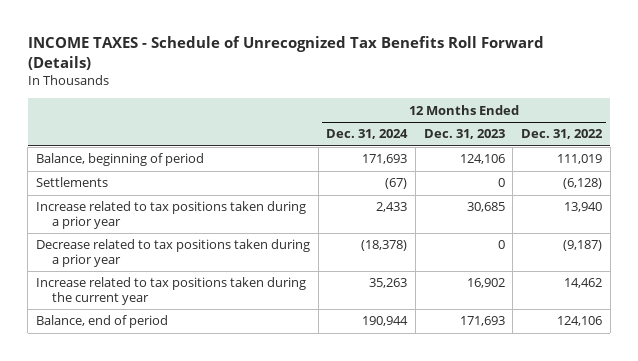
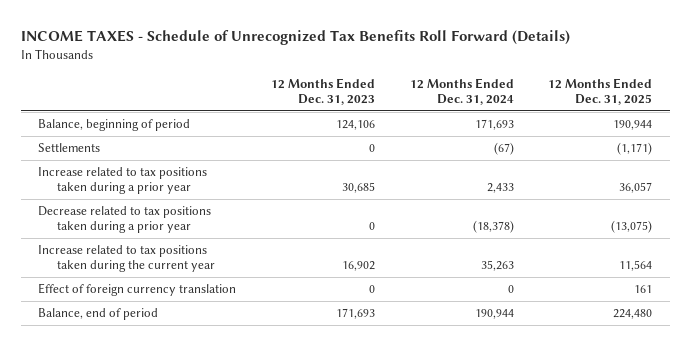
- | 12 Months Ended Dec. 31, 2024 | 12 Months Ended Dec. 31, 2023 | 12 Months Ended Dec. 31, 2022
+ | 12 Months Ended Dec. 31, 2023 | 12 Months Ended Dec. 31, 2024 | 12 Months Ended Dec. 31, 2025
+ Effect of foreign currency translation | 0 | 0 | 161

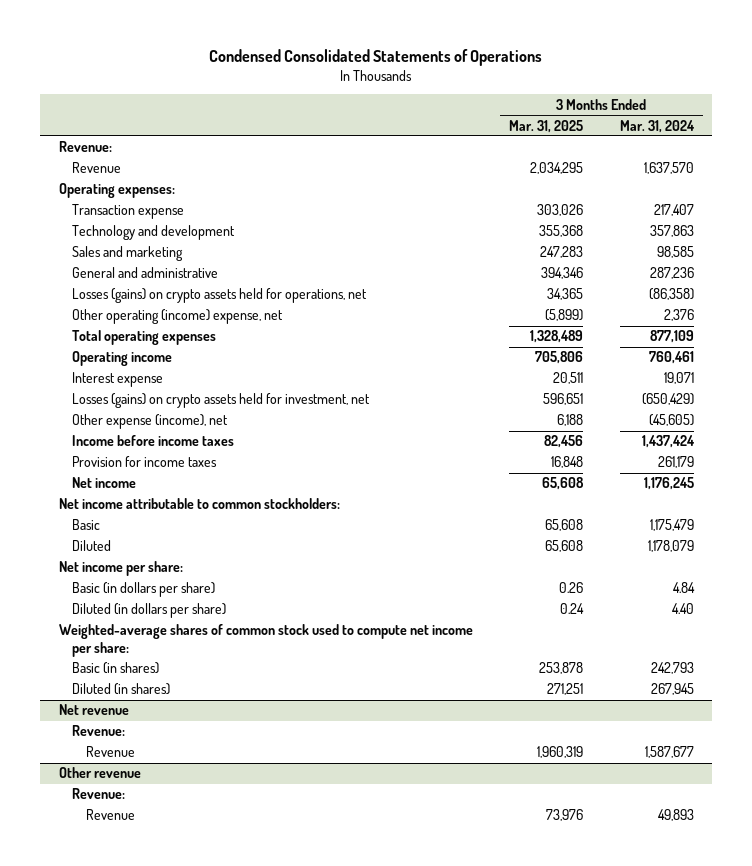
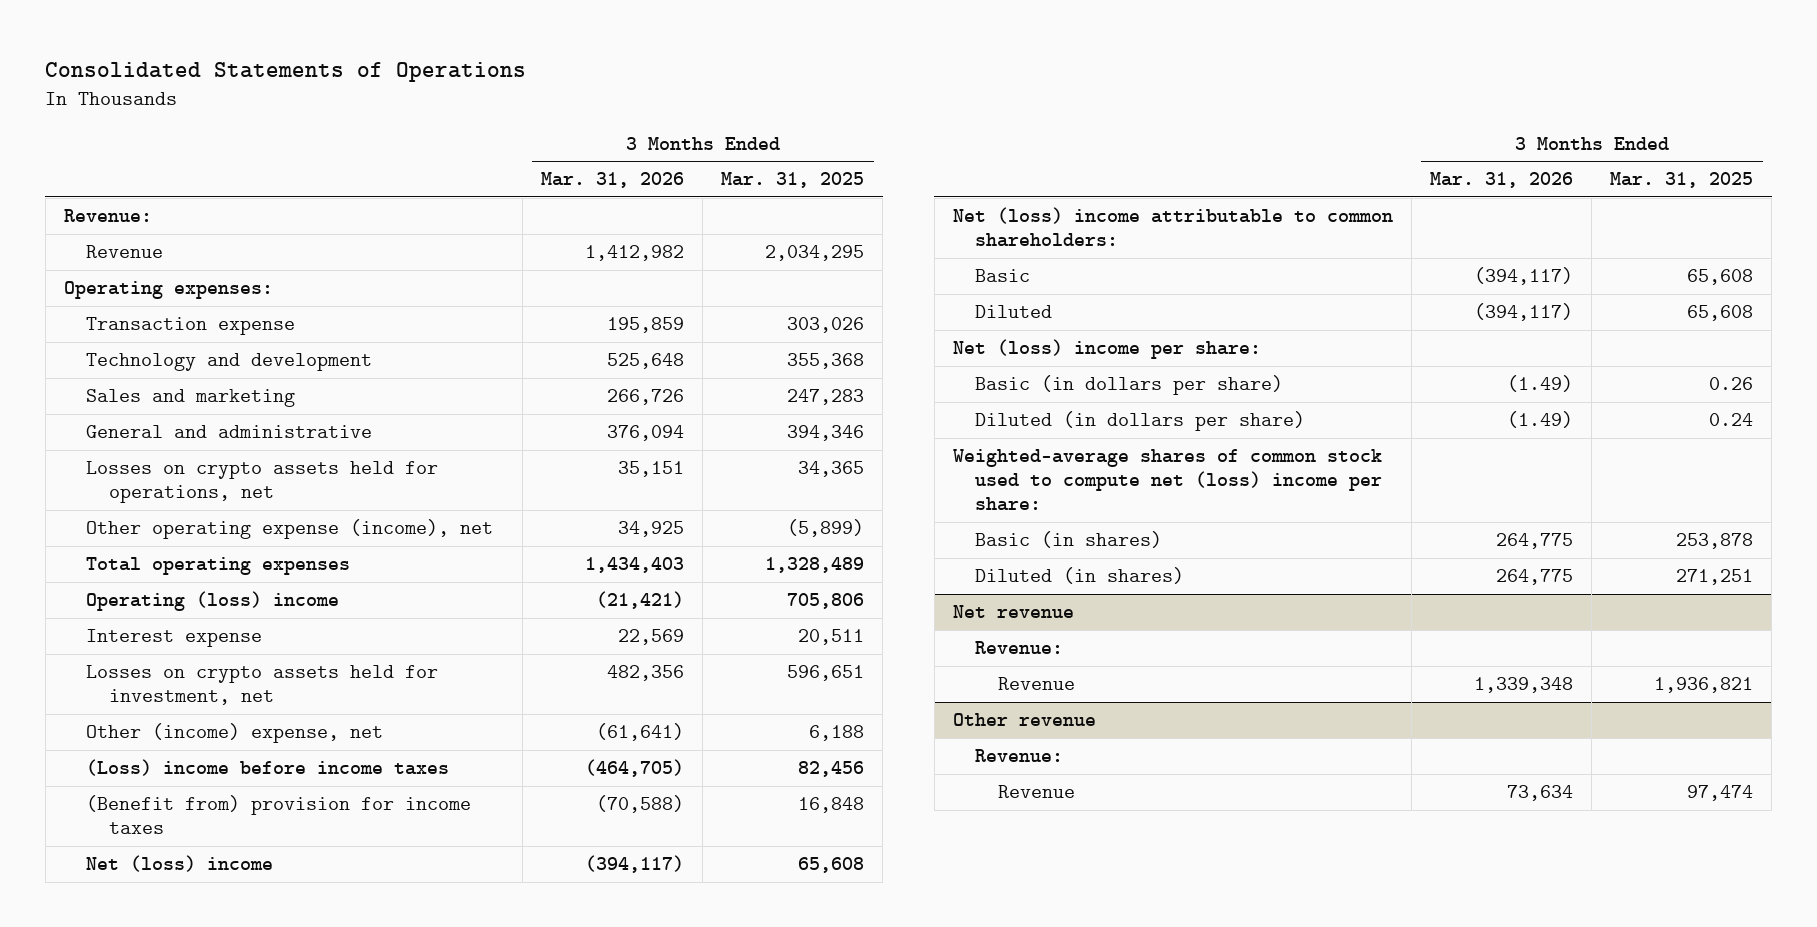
- Condensed Consolidated Statements of Operations
+ Consolidated Statements of Operations
- | 3 Months Ended Mar. 31, 2025 | 3 Months Ended Mar. 31, 2024
+ | 3 Months Ended Mar. 31, 2026 | 3 Months Ended Mar. 31, 2025
- Losses (gains) on crypto assets held for operations, net | 34,365 | (86,358)
- Other operating (income) expense, net | (5,899) | 2,376
+ Losses on crypto assets held for operations, net | 35,151 | 34,365
+ Other operating expense (income), net | 34,925 | (5,899)
- Operating income | 705,806 | 760,461
+ Operating (loss) income | (21,421) | 705,806
- Losses (gains) on crypto assets held for investment, net | 596,651 | (650,429)
- Other expense (income), net | 6,188 | (45,605)
- Income before income taxes | 82,456 | 1,437,424
- Provision for income taxes | 16,848 | 261,179
- Net income | 65,608 | 1,176,245
- Net income attributable to common stockholders:
+ Losses on crypto assets held for investment, net | 482,356 | 596,651
+ Other (income) expense, net | (61,641) | 6,188
+ (Loss) income before income taxes | (464,705) | 82,456
+ (Benefit from) provision for income taxes | (70,588) | 16,848
+ Net (loss) income | (394,117) | 65,608
+ Net (loss) income attributable to common shareholders:
- Net income per share:
+ Net (loss) income per share:
- Weighted-average shares of common stock used to compute net income per share:
+ Weighted-average shares of common stock used to compute net (loss) income per share:
@ Net revenue
- Revenue | 1,960,319 | 1,587,677
+ Revenue | 1,339,348 | 1,936,821
@ Other revenue
- Revenue | 73,976 | 49,893
+ Revenue | 73,634 | 97,474

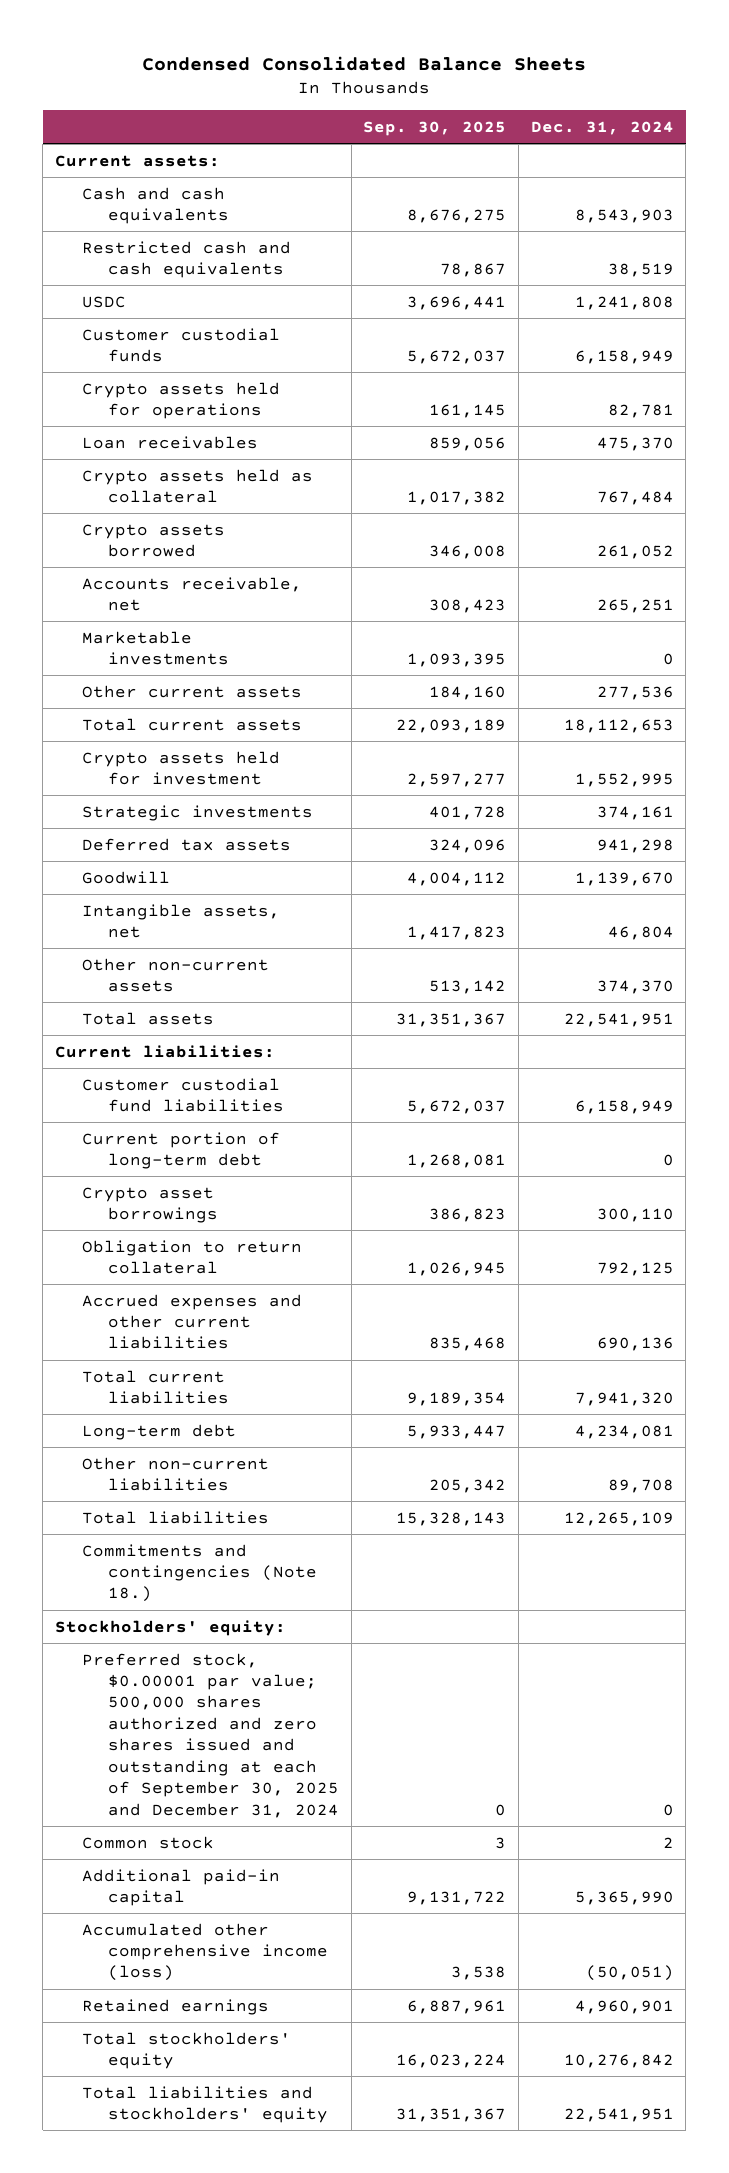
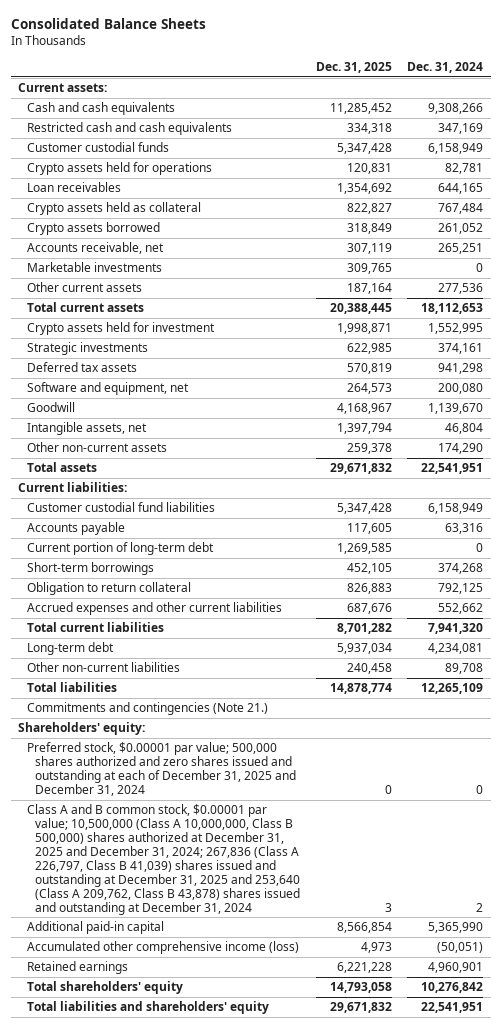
- Condensed Consolidated Balance Sheets
+ Consolidated Balance Sheets
- | Sep. 30, 2025 | Dec. 31, 2024
+ | Dec. 31, 2025 | Dec. 31, 2024
- Cash and cash equivalents | 8,676,275 | 8,543,903
- Restricted cash and cash equivalents | 78,867 | 38,519
- USDC | 3,696,441 | 1,241,808
+ Cash and cash equivalents | 11,285,452 | 9,308,266
+ Restricted cash and cash equivalents | 334,318 | 347,169
- Loan receivables | 859,056 | 475,370
+ Loan receivables | 1,354,692 | 644,165
+ Software and equipment, net | 264,573 | 200,080
- Other non-current assets | 513,142 | 374,370
+ Other non-current assets | 259,378 | 174,290
+ Accounts payable | 117,605 | 63,316
- Crypto asset borrowings | 386,823 | 300,110
+ Short-term borrowings | 452,105 | 374,268
- Accrued expenses and other current liabilities | 835,468 | 690,136
+ Accrued expenses and other current liabilities | 687,676 | 552,662
- Commitments and contingencies (Note 18.)
- Stockholders' equity:
- Preferred stock, $0.00001 par value; 500,000 shares authorized and zero shares issued and outstanding at each of September 30, 2025 and December 31, 2024 | 0 | 0
- Common stock | 3 | 2
+ Commitments and contingencies (Note 21.)
+ Shareholders' equity:
+ Preferred stock, $0.00001 par value; 500,000 shares authorized and zero shares issued and outstanding at each of December 31, 2025 and December 31, 2024 | 0 | 0
+ Class A and B common stock, $0.00001 par value; 10,500,000 (Class A 10,000,000, Class B 500,000) shares authorized at December 31, 2025 and December 31, 2024; 267,836 (Class A 226,797, Class B 41,039) shares issued and outstanding at December 31, 2025 and 253,640 (Class A 209,762, Class B 43,878) shares issued and outstanding at December 31, 2024 | 3 | 2
- Total stockholders' equity | 16,023,224 | 10,276,842
- Total liabilities and stockholders' equity | 31,351,367 | 22,541,951
+ Total shareholders' equity | 14,793,058 | 10,276,842
+ Total liabilities and shareholders' equity | 29,671,832 | 22,541,951

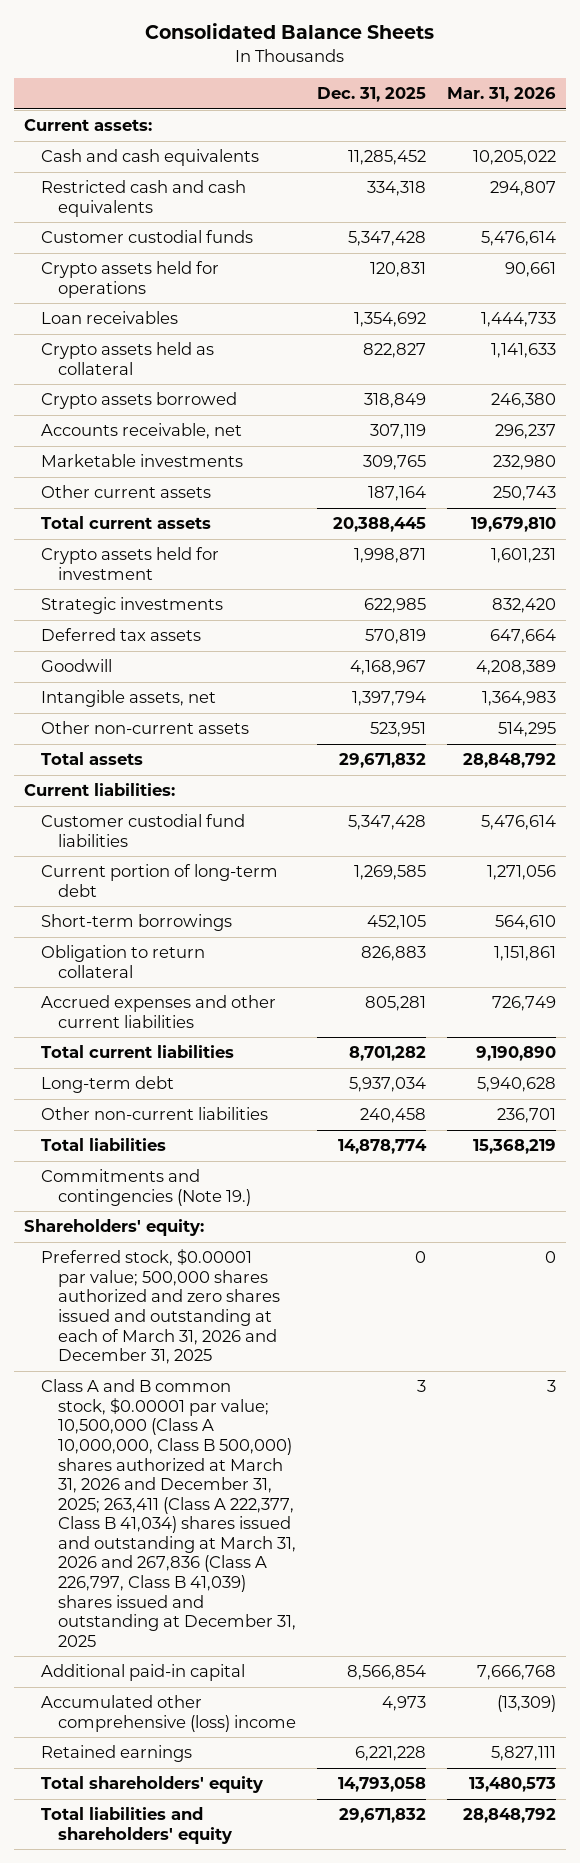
- | Dec. 31, 2025 | Dec. 31, 2024
+ | Dec. 31, 2025 | Mar. 31, 2026
- Software and equipment, net | 264,573 | 200,080
- Other non-current assets | 259,378 | 174,290
+ Other non-current assets | 523,951 | 514,295
- Accounts payable | 117,605 | 63,316
- Accrued expenses and other current liabilities | 687,676 | 552,662
+ Accrued expenses and other current liabilities | 805,281 | 726,749
- Commitments and contingencies (Note 21.)
+ Commitments and contingencies (Note 19.)
- Preferred stock, $0.00001 par value; 500,000 shares authorized and zero shares issued and outstanding at each of December 31, 2025 and December 31, 2024 | 0 | 0
- Class A and B common stock, $0.00001 par value; 10,500,000 (Class A 10,000,000, Class B 500,000) shares authorized at December 31, 2025 and December 31, 2024; 267,836 (Class A 226,797, Class B 41,039) shares issued and outstanding at December 31, 2025 and 253,640 (Class A 209,762, Class B 43,878) shares issued and outstanding at December 31, 2024 | 3 | 2
+ Preferred stock, $0.00001 par value; 500,000 shares authorized and zero shares issued and outstanding at each of March 31, 2026 and December 31, 2025 | 0 | 0
+ Class A and B common stock, $0.00001 par value; 10,500,000 (Class A 10,000,000, Class B 500,000) shares authorized at March 31, 2026 and December 31, 2025; 263,411 (Class A 222,377, Class B 41,034) shares issued and outstanding at March 31, 2026 and 267,836 (Class A 226,797, Class B 41,039) shares issued and outstanding at December 31, 2025 | 3 | 3
- Accumulated other comprehensive income (loss) | 4,973 | (50,051)
+ Accumulated other comprehensive (loss) income | 4,973 | (13,309)

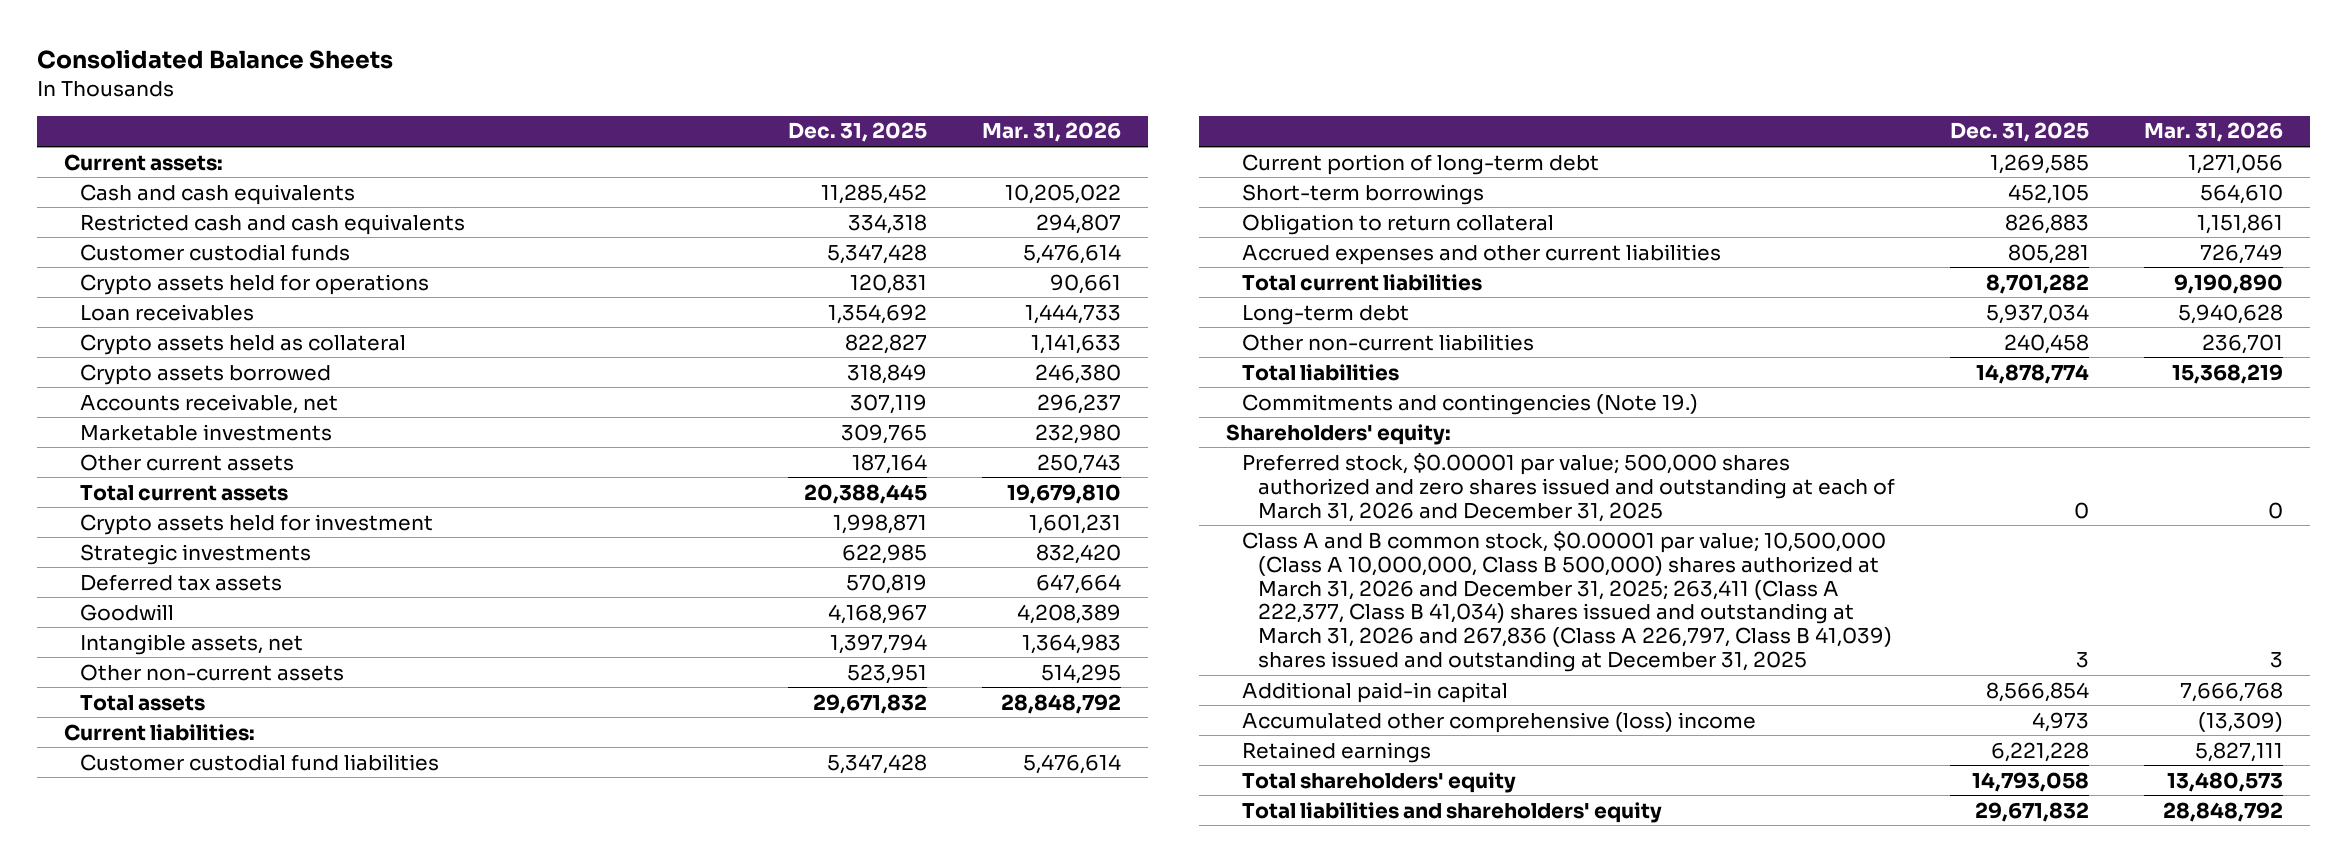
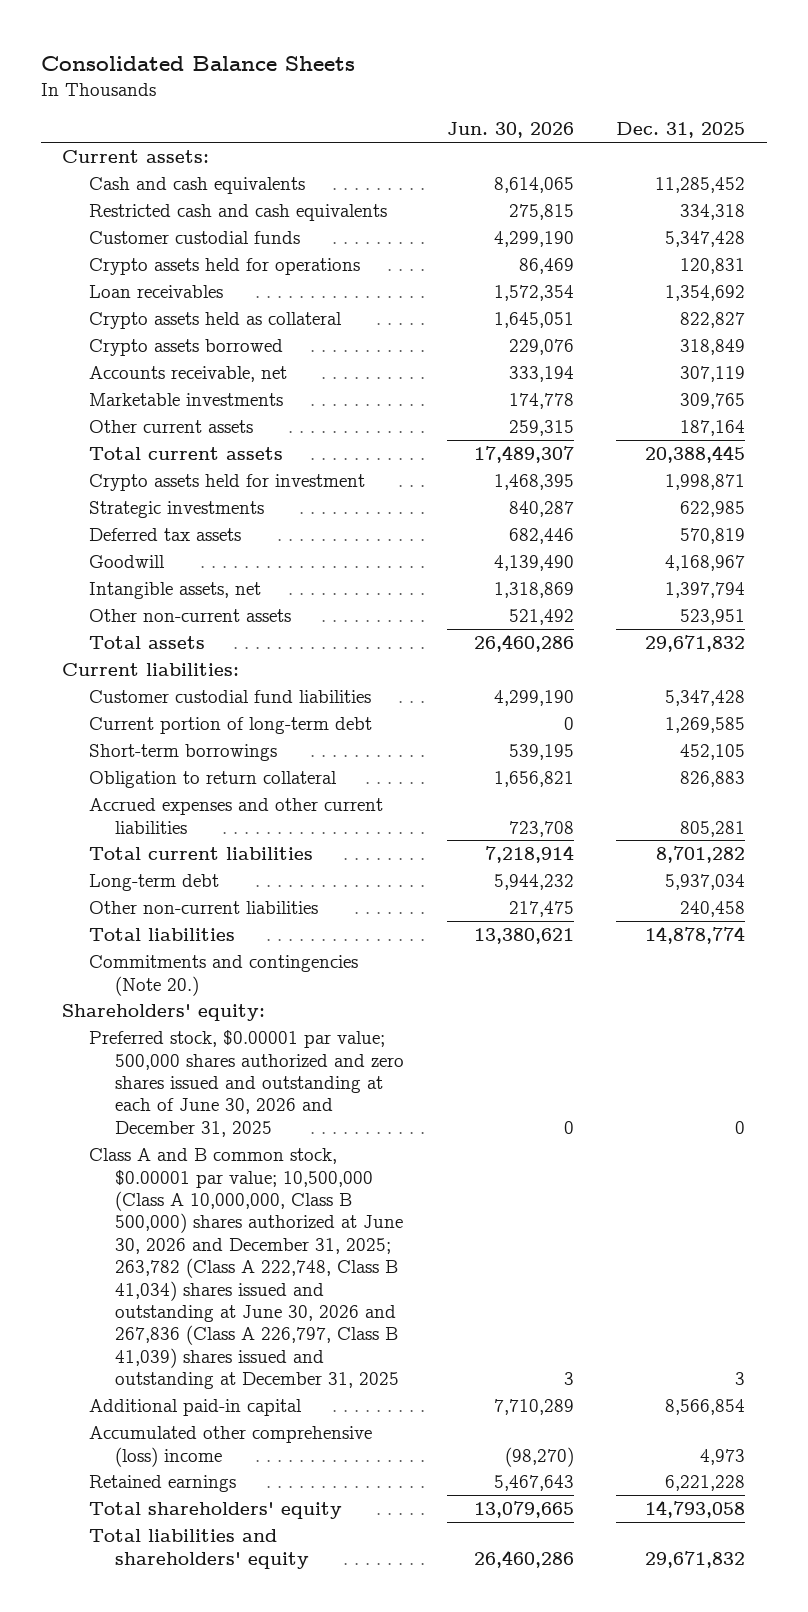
- | Dec. 31, 2025 | Mar. 31, 2026
+ | Jun. 30, 2026 | Dec. 31, 2025
- Commitments and contingencies (Note 19.)
+ Commitments and contingencies (Note 20.)
- Preferred stock, $0.00001 par value; 500,000 shares authorized and zero shares issued and outstanding at each of March 31, 2026 and December 31, 2025 | 0 | 0
- Class A and B common stock, $0.00001 par value; 10,500,000 (Class A 10,000,000, Class B 500,000) shares authorized at March 31, 2026 and December 31, 2025; 263,411 (Class A 222,377, Class B 41,034) shares issued and outstanding at March 31, 2026 and 267,836 (Class A 226,797, Class B 41,039) shares issued and outstanding at December 31, 2025 | 3 | 3
+ Preferred stock, $0.00001 par value; 500,000 shares authorized and zero shares issued and outstanding at each of June 30, 2026 and December 31, 2025 | 0 | 0
+ Class A and B common stock, $0.00001 par value; 10,500,000 (Class A 10,000,000, Class B 500,000) shares authorized at June 30, 2026 and December 31, 2025; 263,782 (Class A 222,748, Class B 41,034) shares issued and outstanding at June 30, 2026 and 267,836 (Class A 226,797, Class B 41,039) shares issued and outstanding at December 31, 2025 | 3 | 3

